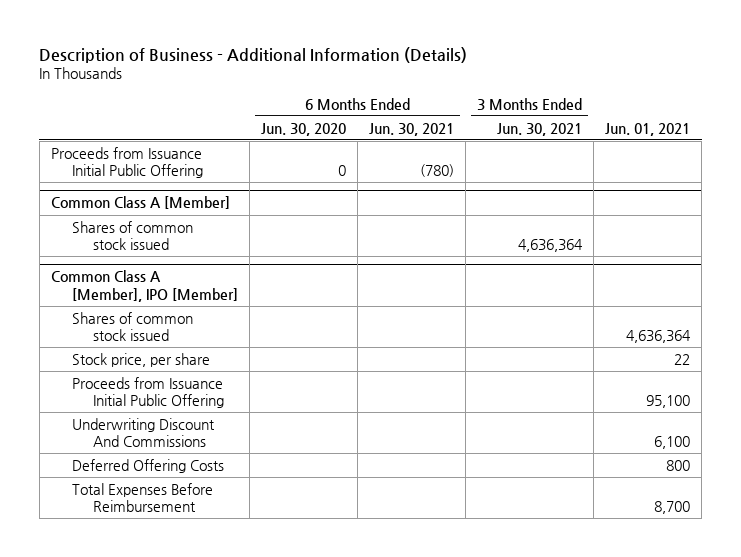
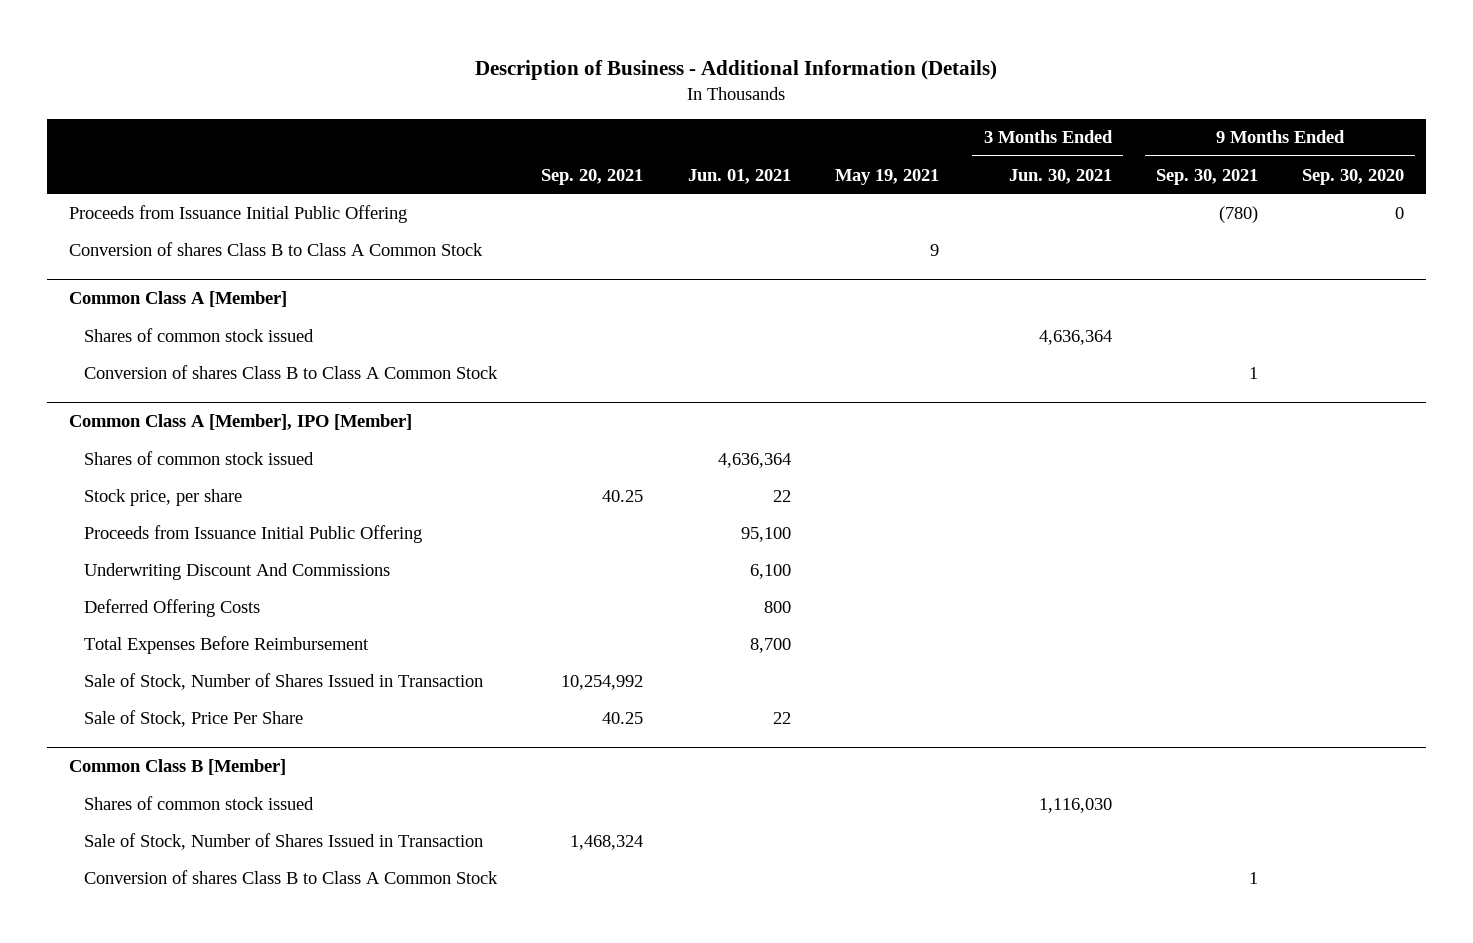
- | 6 Months Ended Jun. 30, 2020 | 6 Months Ended Jun. 30, 2021 | 3 Months Ended Jun. 30, 2021 | Jun. 01, 2021
+ | Sep. 20, 2021 | Jun. 01, 2021 | May 19, 2021 | 3 Months Ended Jun. 30, 2021 | 9 Months Ended Sep. 30, 2021 | 9 Months Ended Sep. 30, 2020
+ Conversion of shares Class B to Class A Common Stock | | | 9 | | |
@ Common Class A [Member]
+ Conversion of shares Class B to Class A Common Stock | | | | | 1 |
@ Common Class A [Member], IPO [Member]
+ Sale of Stock, Number of Shares Issued in Transaction | 10,254,992 | | | | |
+ Sale of Stock, Price Per Share | 40.25 | 22 | | | |
+ Common Class B [Member]
+ Shares of common stock issued | | | | 1,116,030 | |
+ Sale of Stock, Number of Shares Issued in Transaction | 1,468,324 | | | | |
+ Conversion of shares Class B to Class A Common Stock | | | | | 1 |

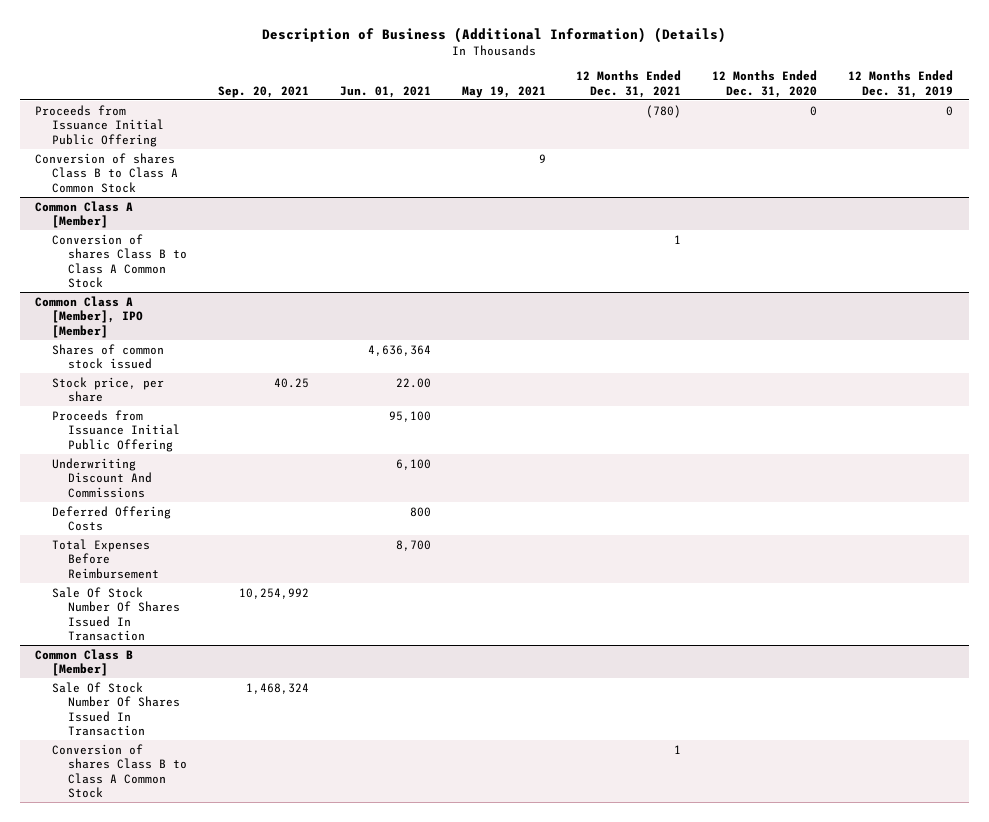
- Description of Business - Additional Information (Details)
+ Description of Business (Additional Information) (Details)
- | Sep. 20, 2021 | Jun. 01, 2021 | May 19, 2021 | 3 Months Ended Jun. 30, 2021 | 9 Months Ended Sep. 30, 2021 | 9 Months Ended Sep. 30, 2020
+ | Sep. 20, 2021 | Jun. 01, 2021 | May 19, 2021 | 12 Months Ended Dec. 31, 2021 | 12 Months Ended Dec. 31, 2020 | 12 Months Ended Dec. 31, 2019
@ Common Class A [Member]
- Shares of common stock issued | | | | 4,636,364 | |
@ Common Class A [Member], IPO [Member]
- Stock price, per share | 40.25 | 22 | | | |
+ Stock price, per share | 40.25 | 22.00 | | | |
- Sale of Stock, Number of Shares Issued in Transaction | 10,254,992 | | | | |
- Sale of Stock, Price Per Share | 40.25 | 22 | | | |
+ Sale Of Stock Number Of Shares Issued In Transaction | 10,254,992 | | | | |
@ Common Class B [Member]
- Shares of common stock issued | | | | 1,116,030 | |
- Sale of Stock, Number of Shares Issued in Transaction | 1,468,324 | | | | |
+ Sale Of Stock Number Of Shares Issued In Transaction | 1,468,324 | | | | |

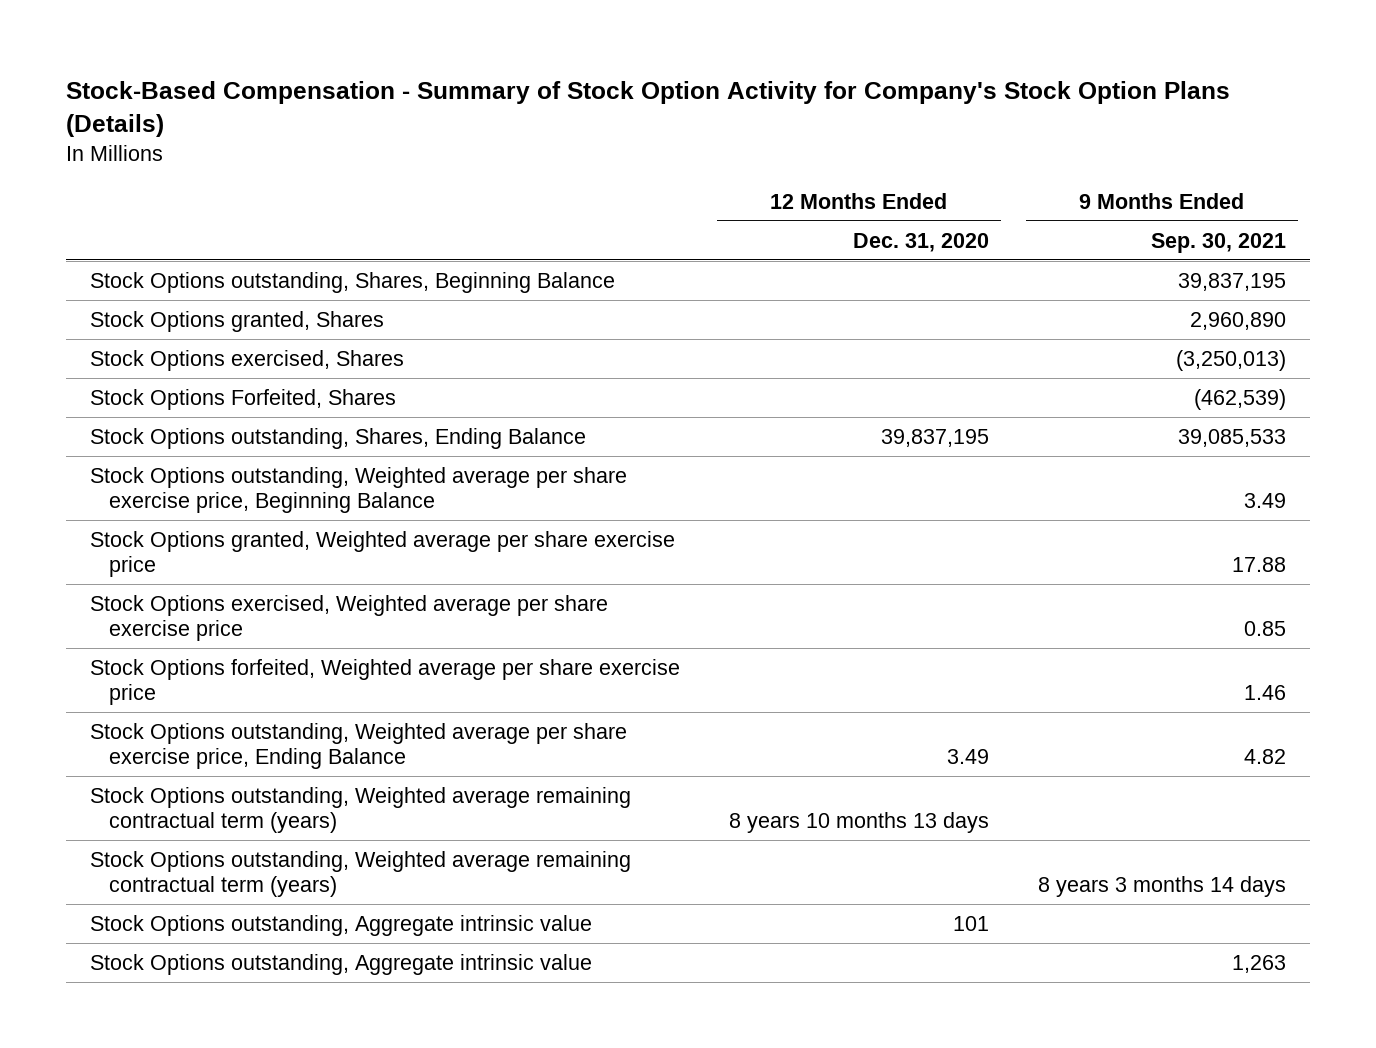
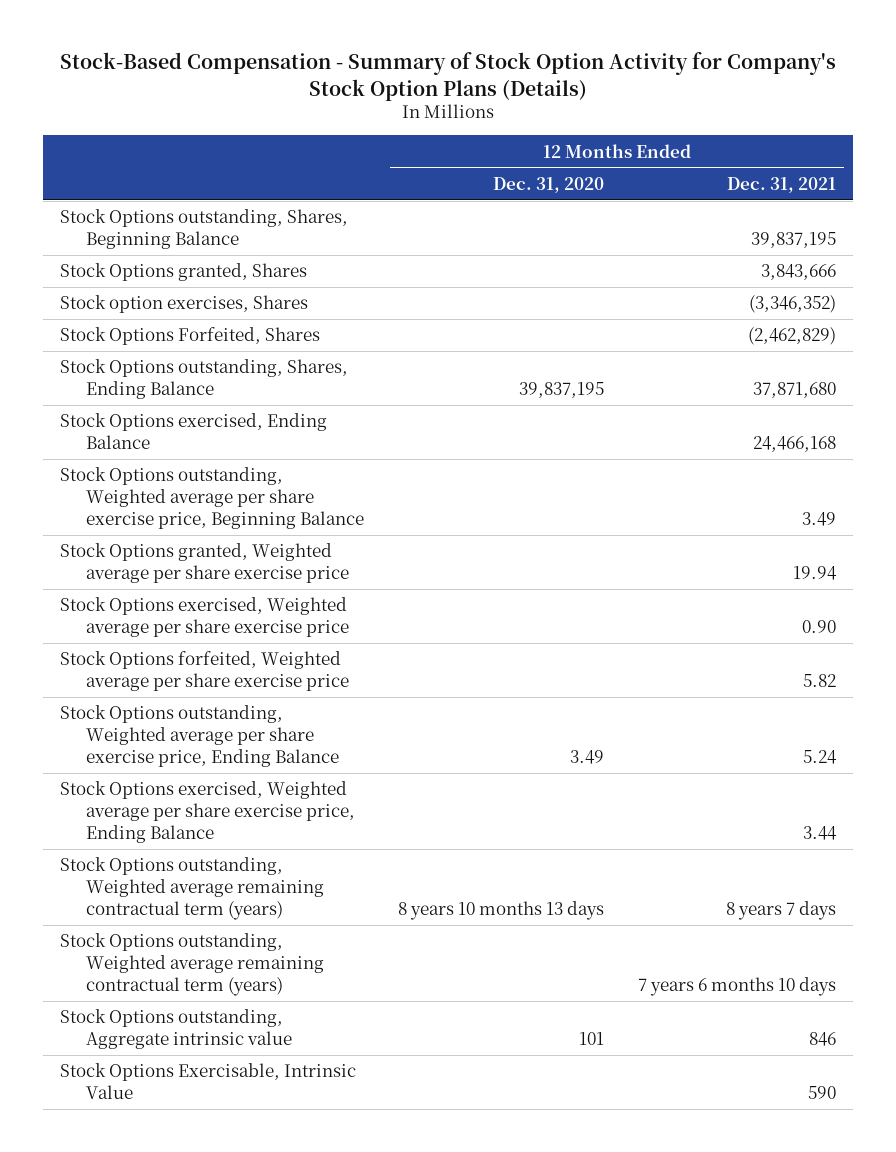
- | 12 Months Ended Dec. 31, 2020 | 9 Months Ended Sep. 30, 2021
+ | 12 Months Ended Dec. 31, 2020 | 12 Months Ended Dec. 31, 2021
- Stock Options exercised, Shares | | (3,250,013)
+ Stock option exercises, Shares | | (3,346,352)
+ Stock Options exercised, Ending Balance | | 24,466,168
+ Stock Options exercised, Weighted average per share exercise price, Ending Balance | | 3.44
- Stock Options outstanding, Aggregate intrinsic value | | 1,263
+ Stock Options Exercisable, Intrinsic Value | | 590

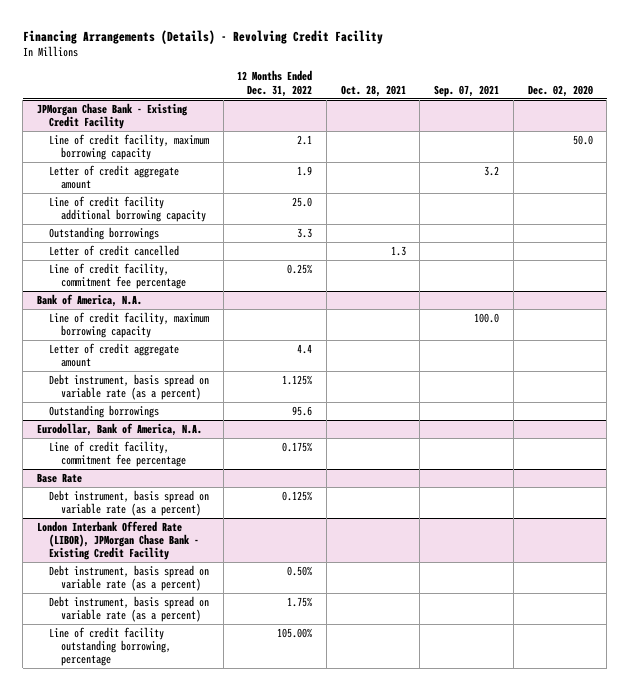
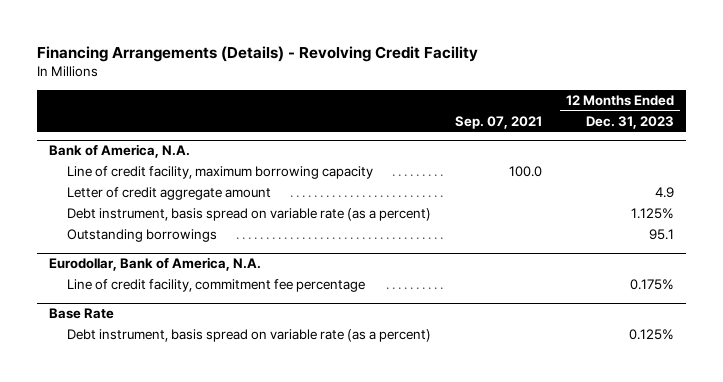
- | 12 Months Ended Dec. 31, 2022 | Oct. 28, 2021 | Sep. 07, 2021 | Dec. 02, 2020
+ | Sep. 07, 2021 | 12 Months Ended Dec. 31, 2023
- JPMorgan Chase Bank - Existing Credit Facility
- Line of credit facility, maximum borrowing capacity | 2.1 | | | 50.0
- Letter of credit aggregate amount | 1.9 | | 3.2 |
- Line of credit facility additional borrowing capacity | 25.0 | | |
- Outstanding borrowings | 3.3 | | |
- Letter of credit cancelled | | 1.3 | |
- Line of credit facility, commitment fee percentage | 0.25% | | |
- London Interbank Offered Rate (LIBOR), JPMorgan Chase Bank - Existing Credit Facility
- Debt instrument, basis spread on variable rate (as a percent) | 0.50% | | |
- Debt instrument, basis spread on variable rate (as a percent) | 1.75% | | |
- Line of credit facility outstanding borrowing, percentage | 105.00% | | |

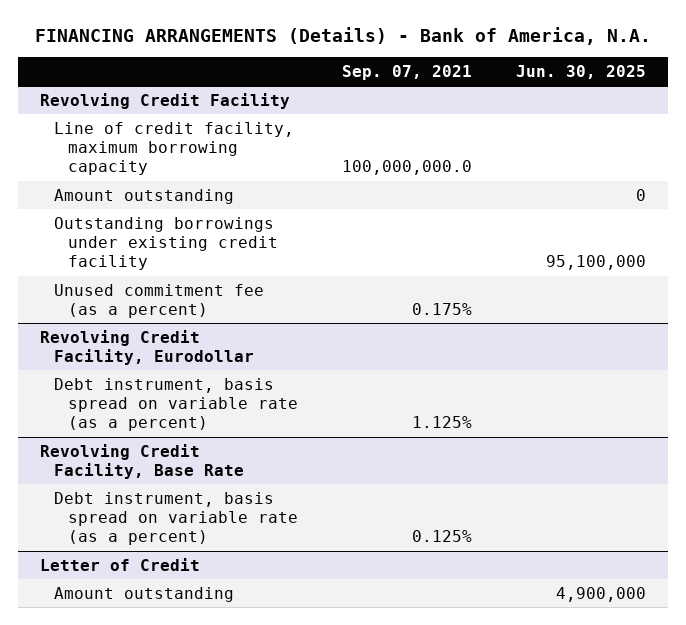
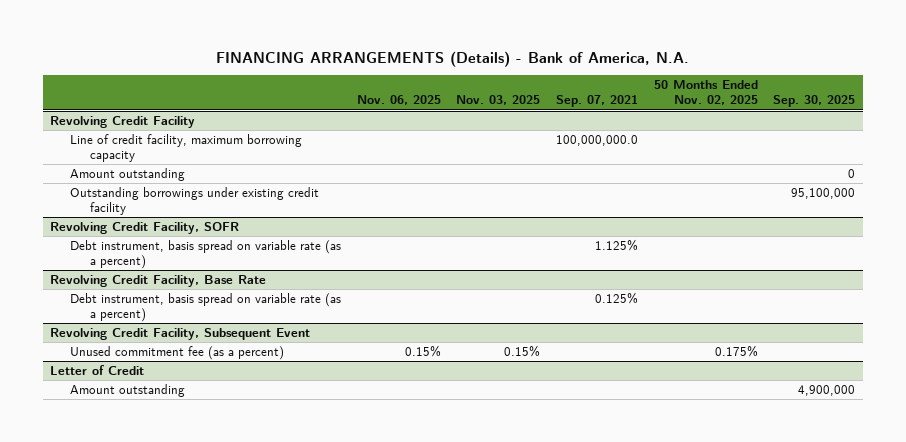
- | Sep. 07, 2021 | Jun. 30, 2025
+ | Nov. 06, 2025 | Nov. 03, 2025 | Sep. 07, 2021 | 50 Months Ended Nov. 02, 2025 | Sep. 30, 2025
@ Revolving Credit Facility
- Unused commitment fee (as a percent) | 0.175% |
- Revolving Credit Facility, Eurodollar
+ Revolving Credit Facility, SOFR
+ Revolving Credit Facility, Subsequent Event
+ Unused commitment fee (as a percent) | 0.15% | 0.15% | | 0.175% |

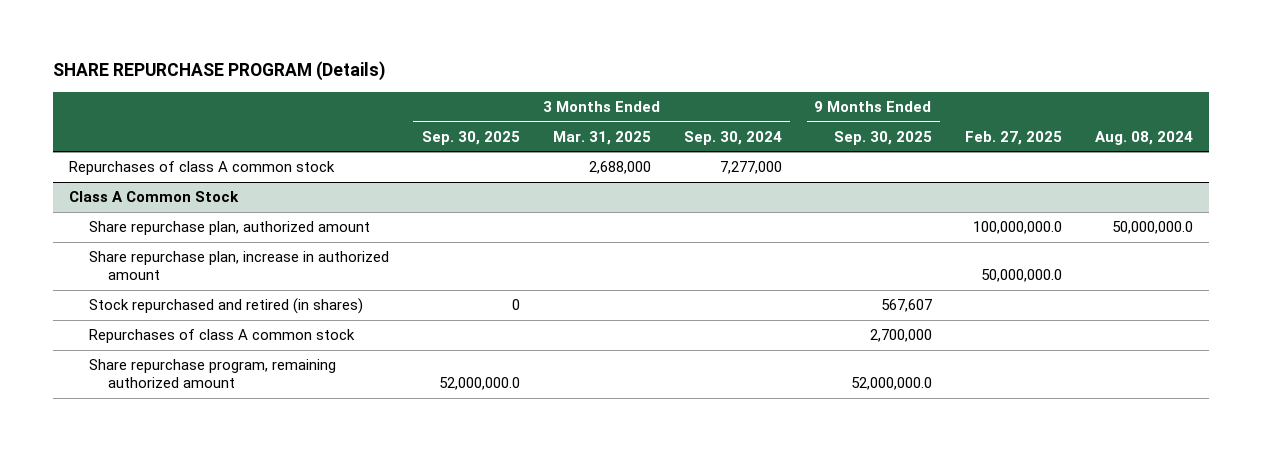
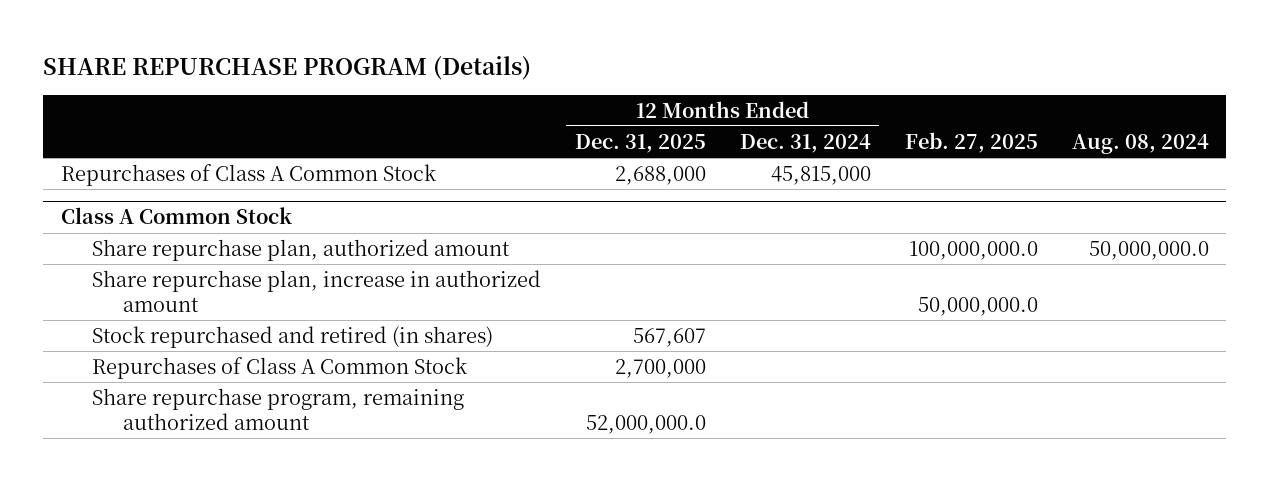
- | 3 Months Ended Sep. 30, 2025 | 3 Months Ended Mar. 31, 2025 | 3 Months Ended Sep. 30, 2024 | 9 Months Ended Sep. 30, 2025 | Feb. 27, 2025 | Aug. 08, 2024
+ | 12 Months Ended Dec. 31, 2025 | 12 Months Ended Dec. 31, 2024 | Feb. 27, 2025 | Aug. 08, 2024
- Repurchases of class A common stock | | 2,688,000 | 7,277,000 | | |
+ Repurchases of Class A Common Stock | 2,688,000 | 45,815,000 | |
@ Class A Common Stock
- Repurchases of class A common stock | | | | 2,700,000 | |
+ Repurchases of Class A Common Stock | 2,700,000 | | |

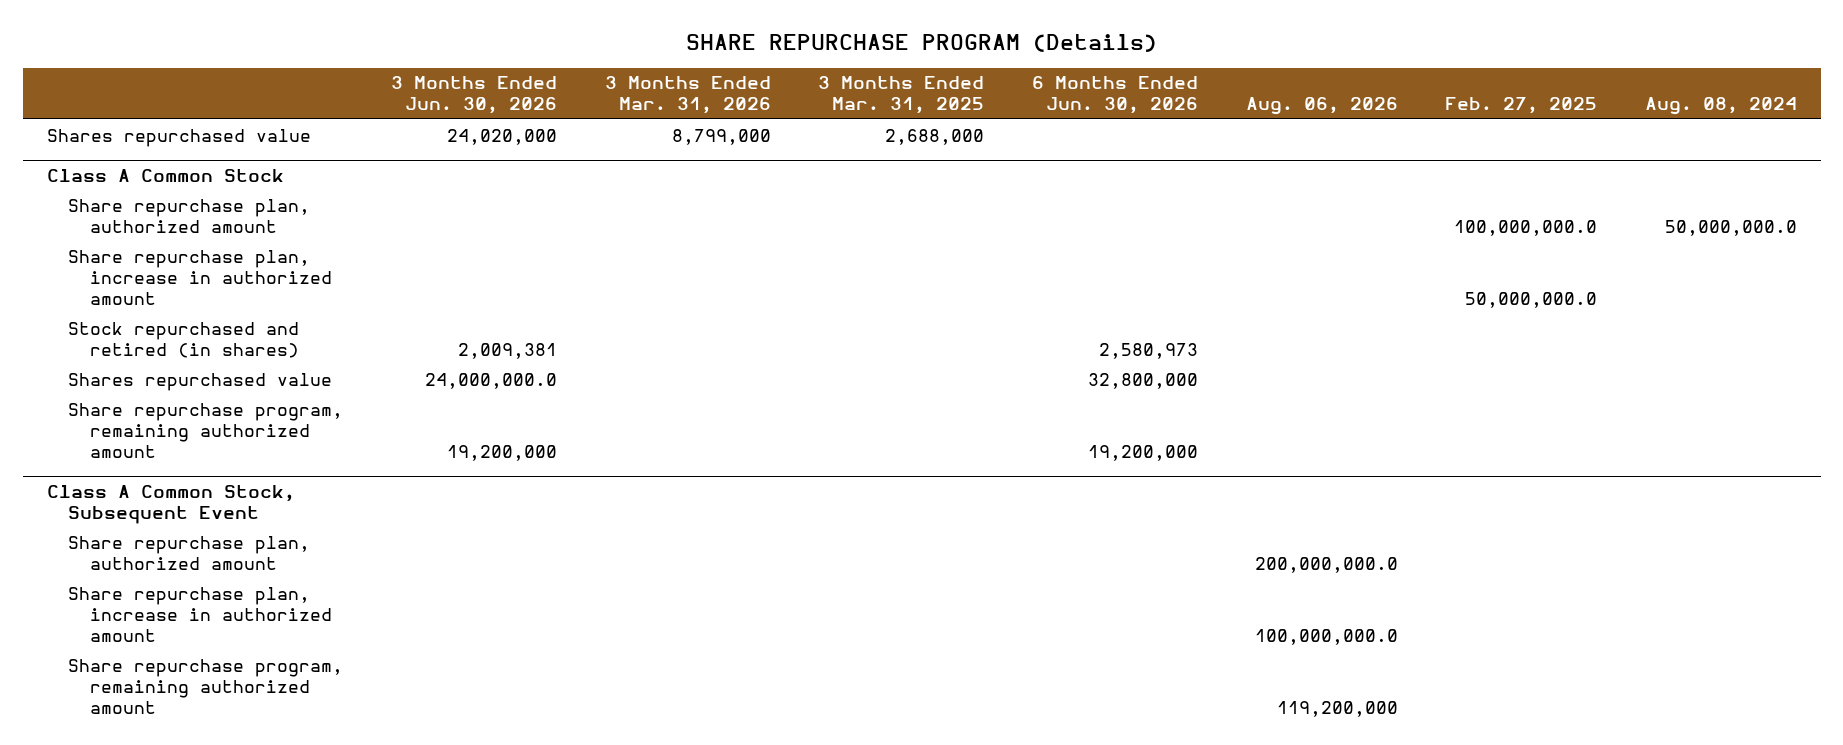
- | 12 Months Ended Dec. 31, 2025 | 12 Months Ended Dec. 31, 2024 | Feb. 27, 2025 | Aug. 08, 2024
+ | 3 Months Ended Jun. 30, 2026 | 3 Months Ended Mar. 31, 2026 | 3 Months Ended Mar. 31, 2025 | 6 Months Ended Jun. 30, 2026 | Aug. 06, 2026 | Feb. 27, 2025 | Aug. 08, 2024
- Repurchases of Class A Common Stock | 2,688,000 | 45,815,000 | |
+ Shares repurchased value | 24,020,000 | 8,799,000 | 2,688,000 | | | |
@ Class A Common Stock
- Repurchases of Class A Common Stock | 2,700,000 | | |
+ Shares repurchased value | 24,000,000.0 | | | 32,800,000 | | |
+ Class A Common Stock, Subsequent Event
+ Share repurchase plan, authorized amount | | | | | 200,000,000.0 | |
+ Share repurchase plan, increase in authorized amount | | | | | 100,000,000.0 | |
+ Share repurchase program, remaining authorized amount | | | | | 119,200,000 | |

